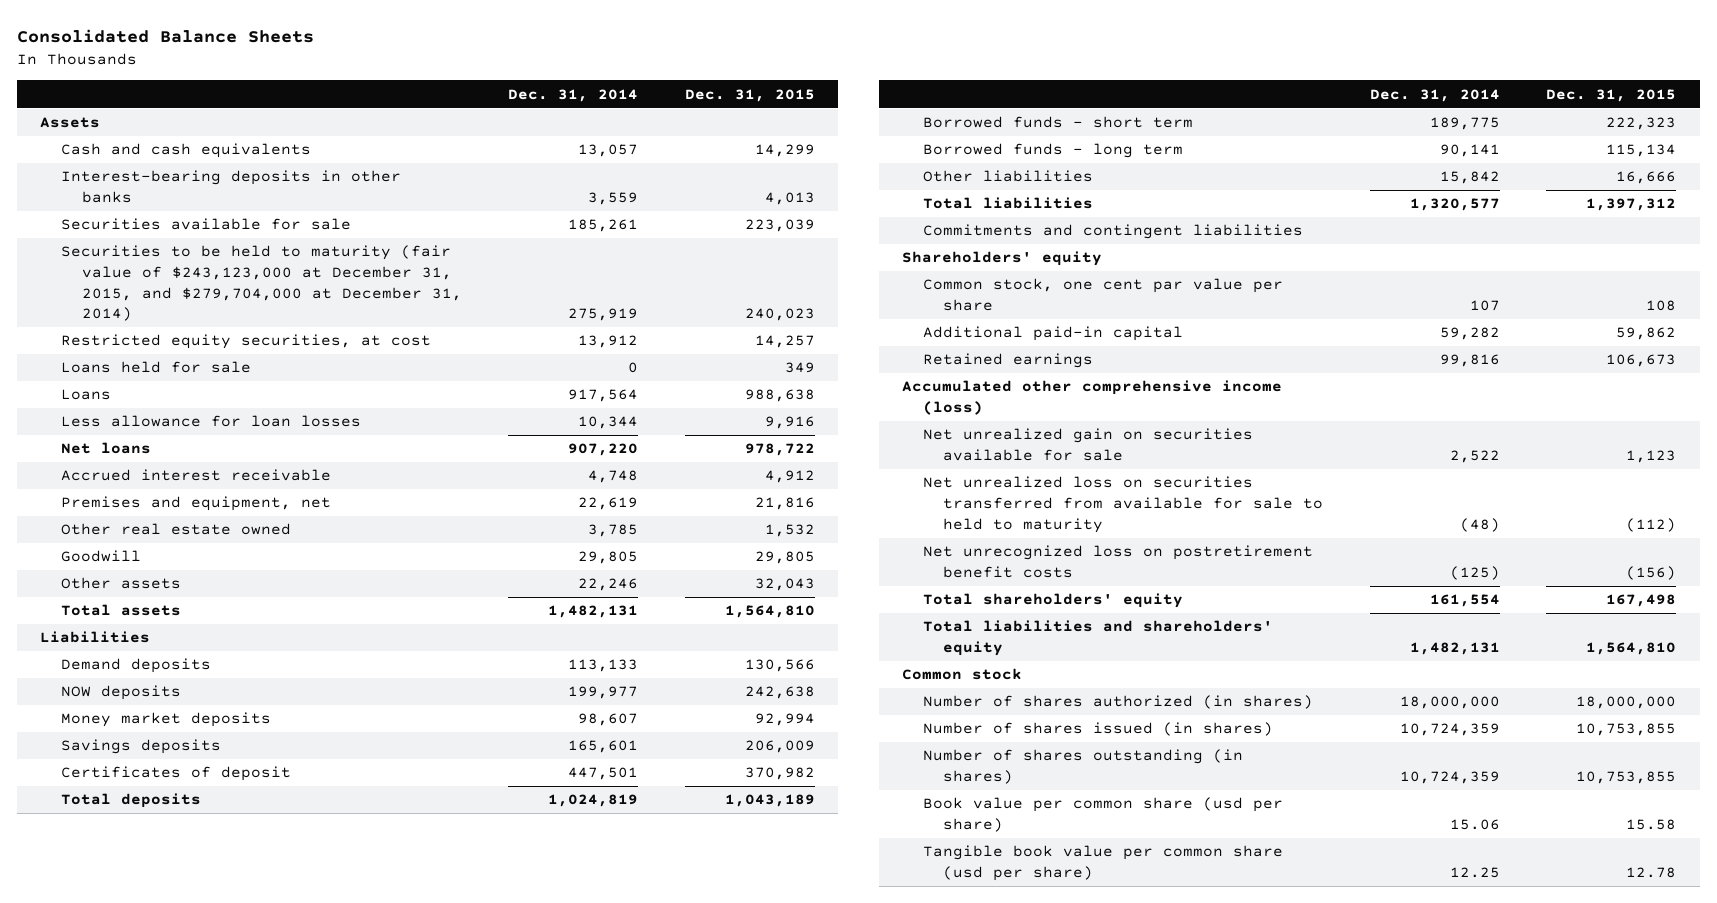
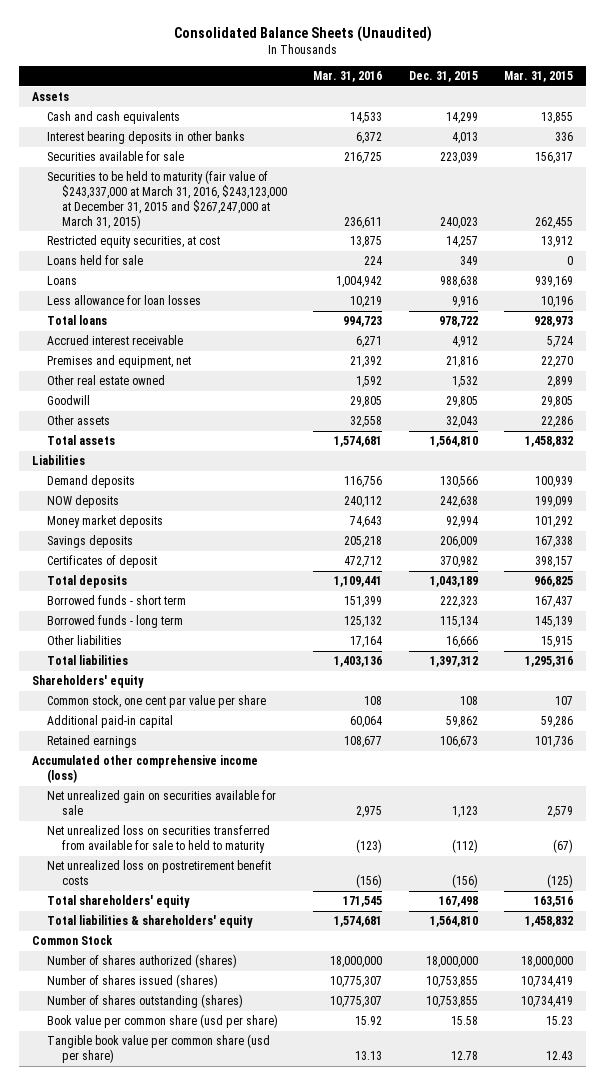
- Consolidated Balance Sheets
+ Consolidated Balance Sheets (Unaudited)
- | Dec. 31, 2014 | Dec. 31, 2015
+ | Mar. 31, 2016 | Dec. 31, 2015 | Mar. 31, 2015
- Interest-bearing deposits in other banks | 3,559 | 4,013
+ Interest bearing deposits in other banks | 6,372 | 4,013 | 336
- Securities to be held to maturity (fair value of $243,123,000 at December 31, 2015, and $279,704,000 at December 31, 2014) | 275,919 | 240,023
+ Securities to be held to maturity (fair value of $243,337,000 at March 31, 2016, $243,123,000 at December 31, 2015 and $267,247,000 at March 31, 2015) | 236,611 | 240,023 | 262,455
- Net loans | 907,220 | 978,722
+ Total loans | 994,723 | 978,722 | 928,973
- Commitments and contingent liabilities
- Net unrecognized loss on postretirement benefit costs | (125) | (156)
+ Net unrealized loss on postretirement benefit costs | (156) | (156) | (125)
- Total liabilities and shareholders' equity | 1,482,131 | 1,564,810
- Common stock
- Number of shares authorized (in shares) | 18,000,000 | 18,000,000
- Number of shares issued (in shares) | 10,724,359 | 10,753,855
- Number of shares outstanding (in shares) | 10,724,359 | 10,753,855
+ Total liabilities & shareholders' equity | 1,574,681 | 1,564,810 | 1,458,832
+ Common Stock
+ Number of shares authorized (shares) | 18,000,000 | 18,000,000 | 18,000,000
+ Number of shares issued (shares) | 10,775,307 | 10,753,855 | 10,734,419
+ Number of shares outstanding (shares) | 10,775,307 | 10,753,855 | 10,734,419

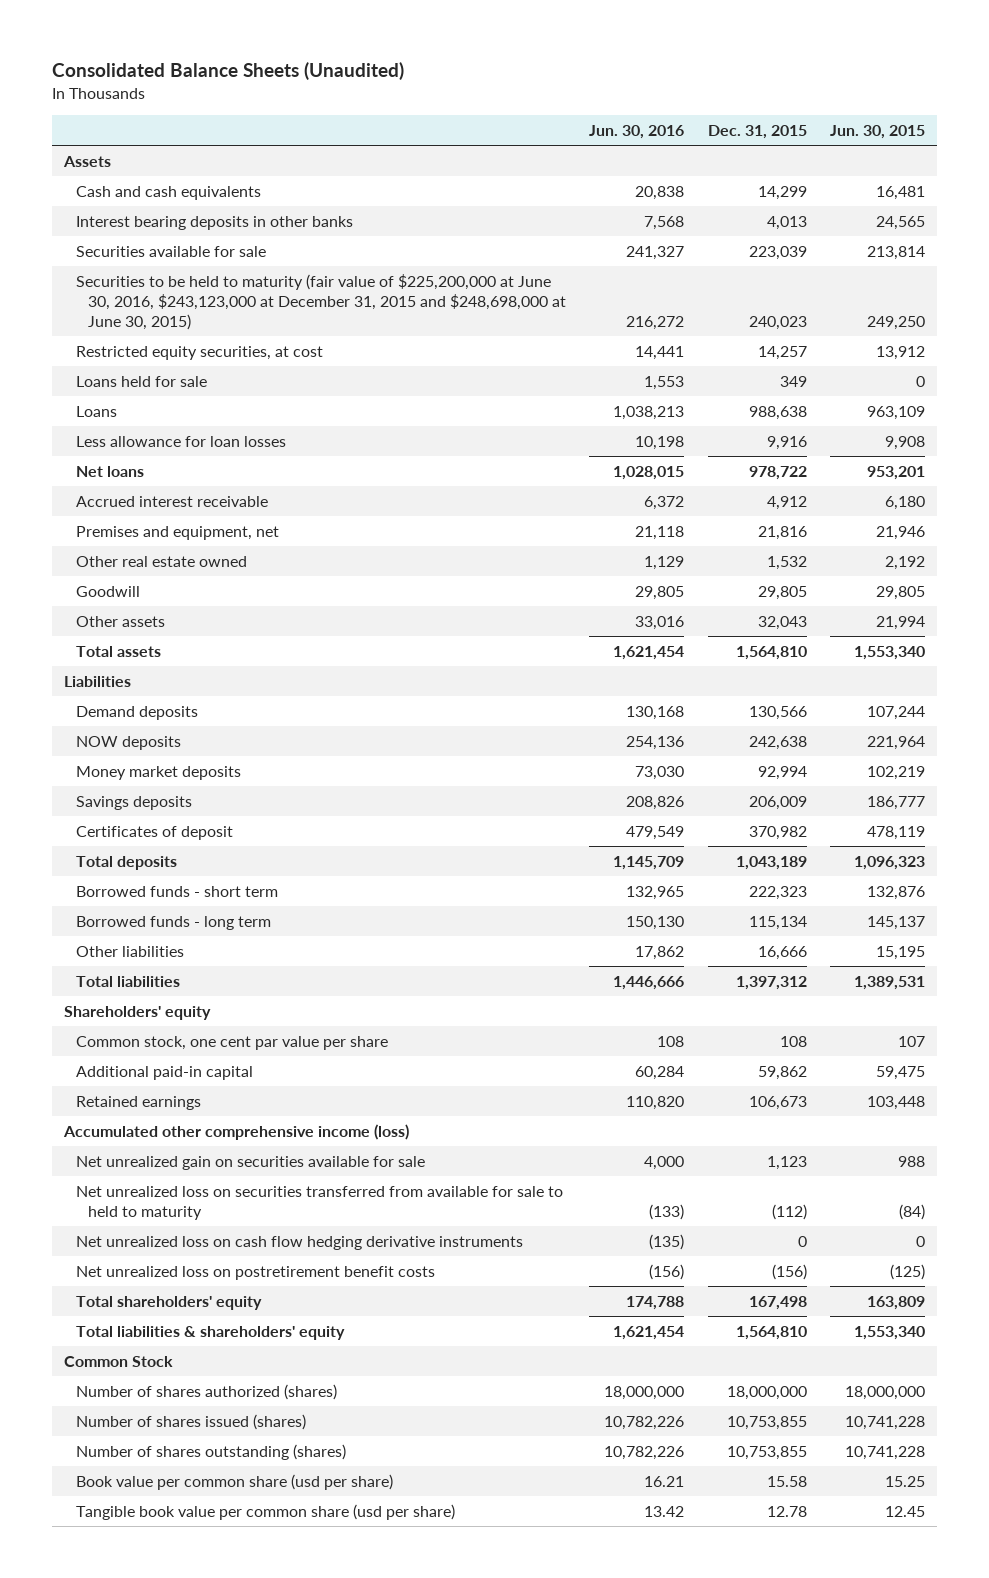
- | Mar. 31, 2016 | Dec. 31, 2015 | Mar. 31, 2015
+ | Jun. 30, 2016 | Dec. 31, 2015 | Jun. 30, 2015
- Securities to be held to maturity (fair value of $243,337,000 at March 31, 2016, $243,123,000 at December 31, 2015 and $267,247,000 at March 31, 2015) | 236,611 | 240,023 | 262,455
+ Securities to be held to maturity (fair value of $225,200,000 at June 30, 2016, $243,123,000 at December 31, 2015 and $248,698,000 at June 30, 2015) | 216,272 | 240,023 | 249,250
- Total loans | 994,723 | 978,722 | 928,973
+ Net loans | 1,028,015 | 978,722 | 953,201
+ Net unrealized loss on cash flow hedging derivative instruments | (135) | 0 | 0

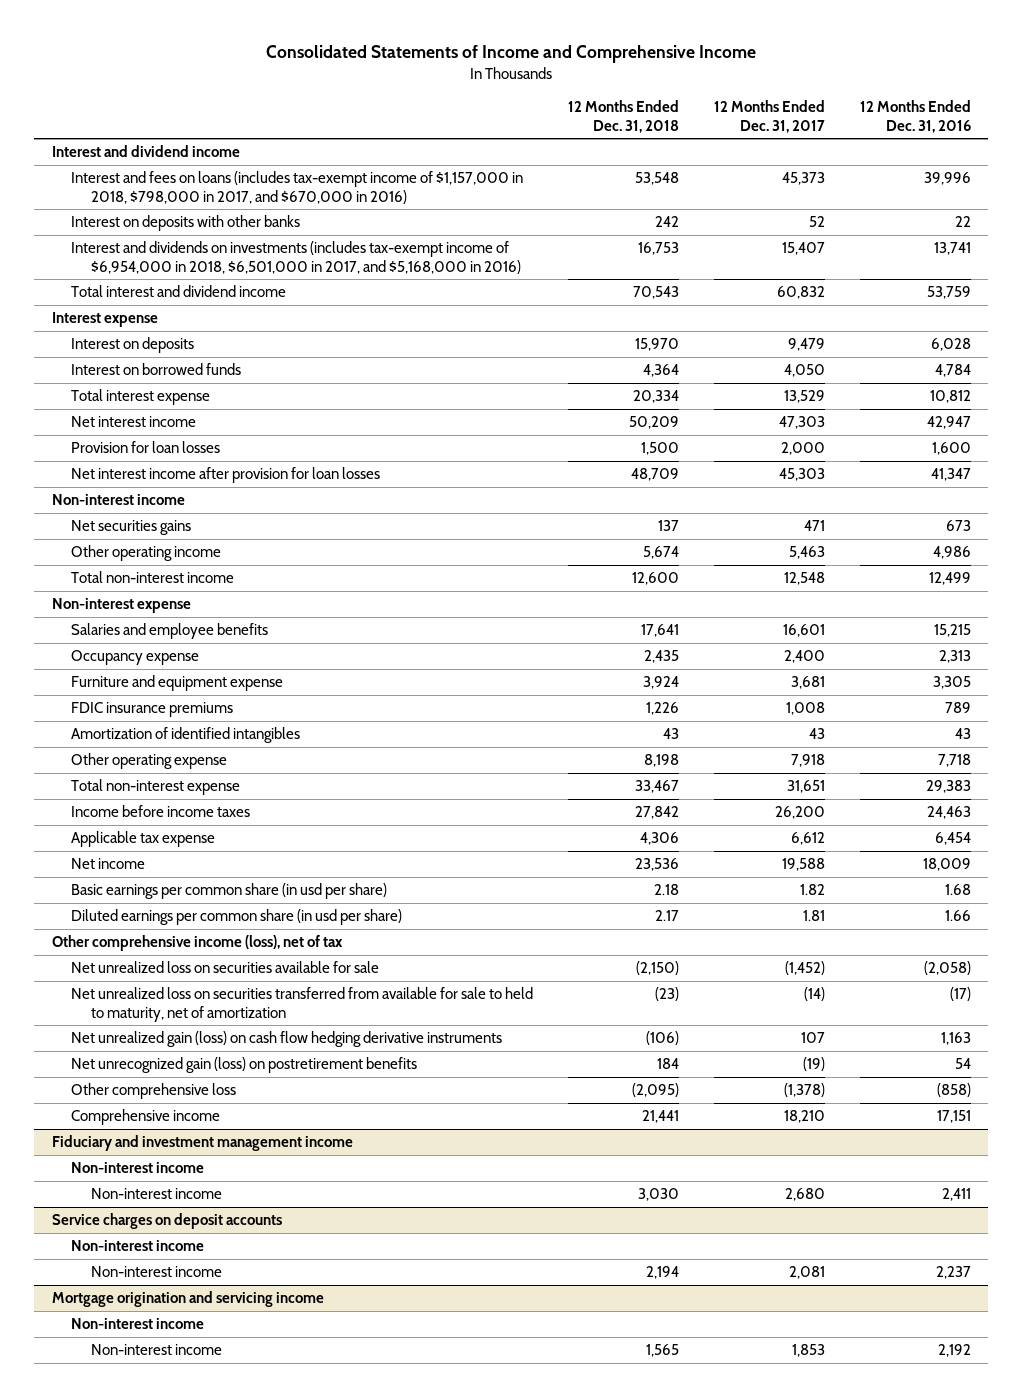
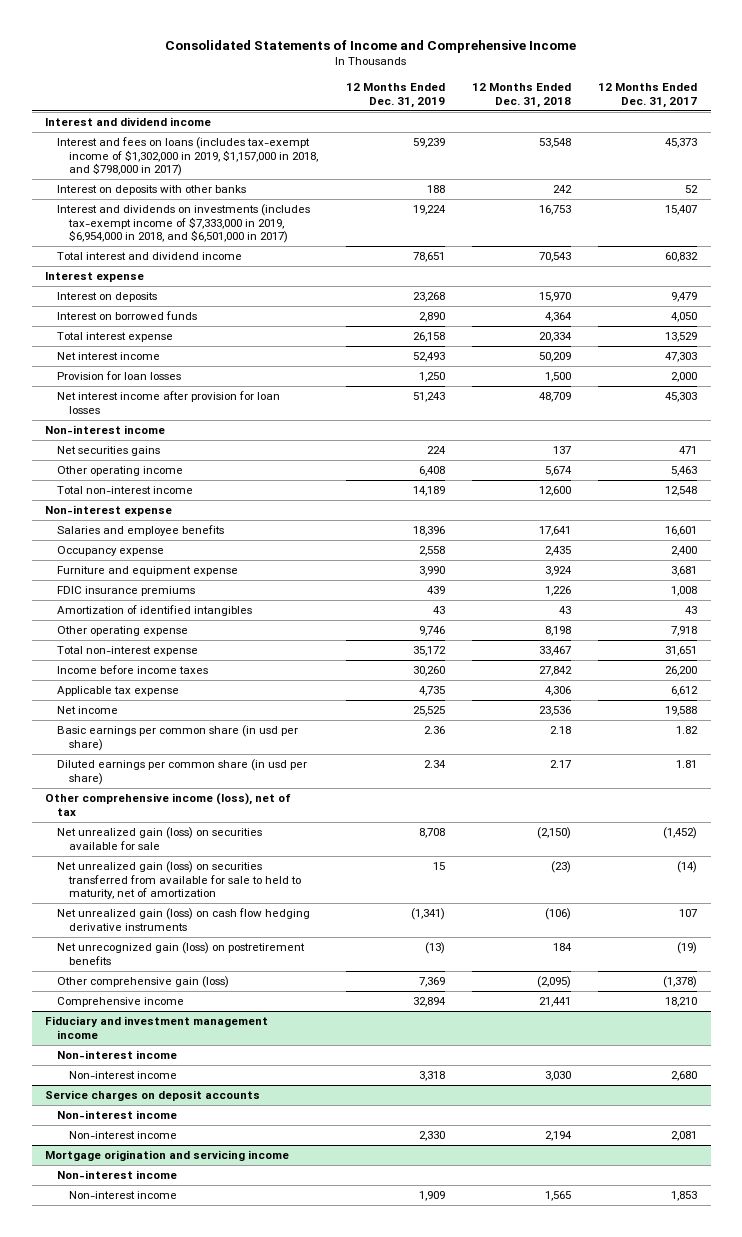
- | 12 Months Ended Dec. 31, 2018 | 12 Months Ended Dec. 31, 2017 | 12 Months Ended Dec. 31, 2016
+ | 12 Months Ended Dec. 31, 2019 | 12 Months Ended Dec. 31, 2018 | 12 Months Ended Dec. 31, 2017
- Interest and fees on loans (includes tax-exempt income of $1,157,000 in 2018, $798,000 in 2017, and $670,000 in 2016) | 53,548 | 45,373 | 39,996
+ Interest and fees on loans (includes tax-exempt income of $1,302,000 in 2019, $1,157,000 in 2018, and $798,000 in 2017) | 59,239 | 53,548 | 45,373
- Interest and dividends on investments (includes tax-exempt income of $6,954,000 in 2018, $6,501,000 in 2017, and $5,168,000 in 2016) | 16,753 | 15,407 | 13,741
+ Interest and dividends on investments (includes tax-exempt income of $7,333,000 in 2019, $6,954,000 in 2018, and $6,501,000 in 2017) | 19,224 | 16,753 | 15,407
- Net unrealized loss on securities available for sale | (2,150) | (1,452) | (2,058)
- Net unrealized loss on securities transferred from available for sale to held to maturity, net of amortization | (23) | (14) | (17)
+ Net unrealized gain (loss) on securities available for sale | 8,708 | (2,150) | (1,452)
+ Net unrealized gain (loss) on securities transferred from available for sale to held to maturity, net of amortization | 15 | (23) | (14)
- Other comprehensive loss | (2,095) | (1,378) | (858)
+ Other comprehensive gain (loss) | 7,369 | (2,095) | (1,378)

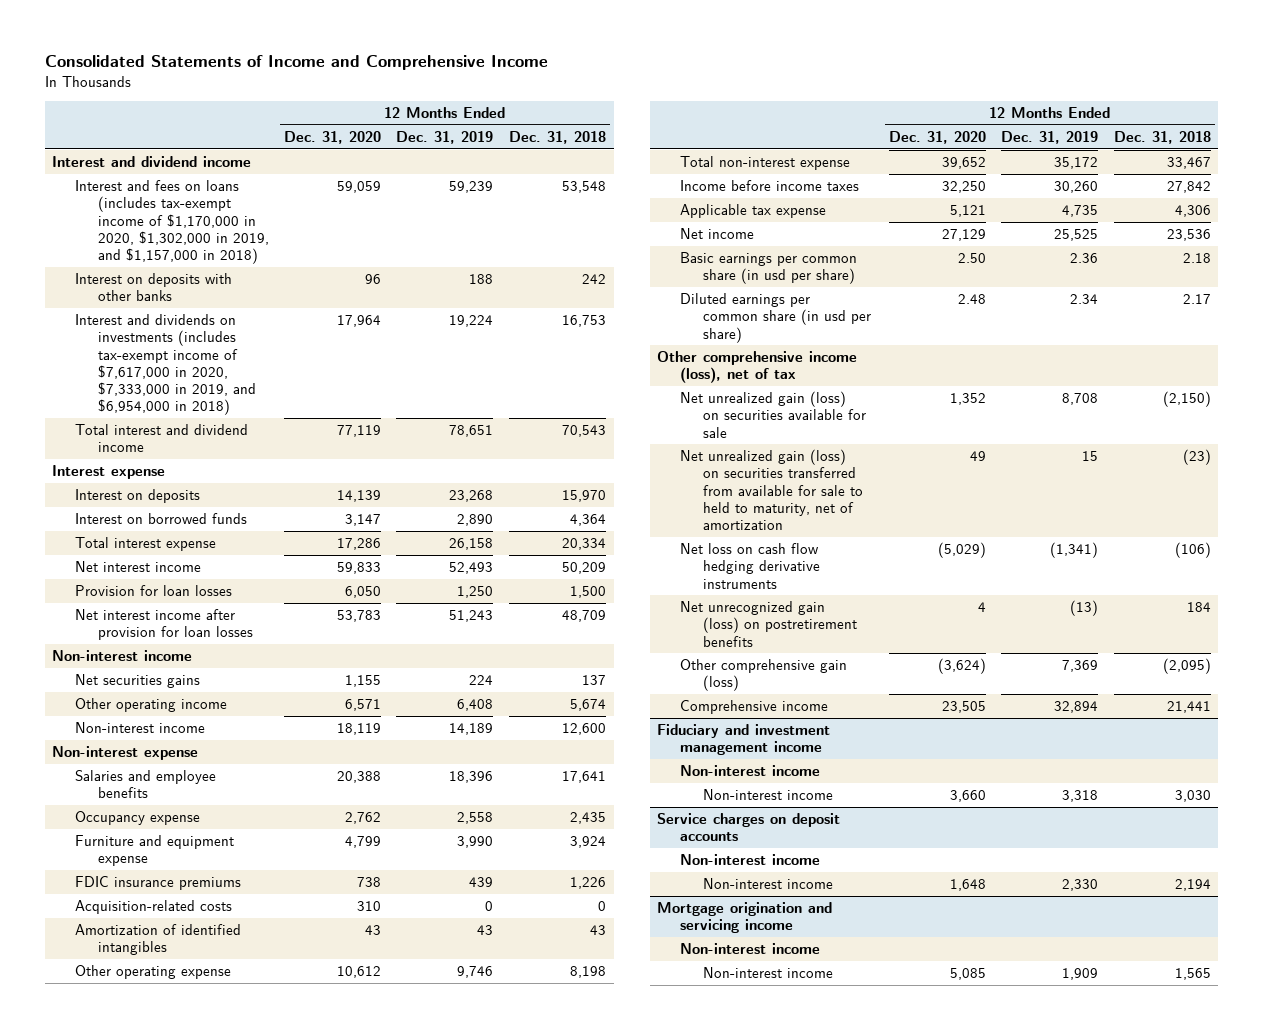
- | 12 Months Ended Dec. 31, 2019 | 12 Months Ended Dec. 31, 2018 | 12 Months Ended Dec. 31, 2017
+ | 12 Months Ended Dec. 31, 2020 | 12 Months Ended Dec. 31, 2019 | 12 Months Ended Dec. 31, 2018
- Interest and fees on loans (includes tax-exempt income of $1,302,000 in 2019, $1,157,000 in 2018, and $798,000 in 2017) | 59,239 | 53,548 | 45,373
+ Interest and fees on loans (includes tax-exempt income of $1,170,000 in 2020, $1,302,000 in 2019, and $1,157,000 in 2018) | 59,059 | 59,239 | 53,548
- Interest and dividends on investments (includes tax-exempt income of $7,333,000 in 2019, $6,954,000 in 2018, and $6,501,000 in 2017) | 19,224 | 16,753 | 15,407
+ Interest and dividends on investments (includes tax-exempt income of $7,617,000 in 2020, $7,333,000 in 2019, and $6,954,000 in 2018) | 17,964 | 19,224 | 16,753
- Total non-interest income | 14,189 | 12,600 | 12,548
+ Non-interest income | 18,119 | 14,189 | 12,600
+ Acquisition-related costs | 310 | 0 | 0
- Net unrealized gain (loss) on cash flow hedging derivative instruments | (1,341) | (106) | 107
+ Net loss on cash flow hedging derivative instruments | (5,029) | (1,341) | (106)

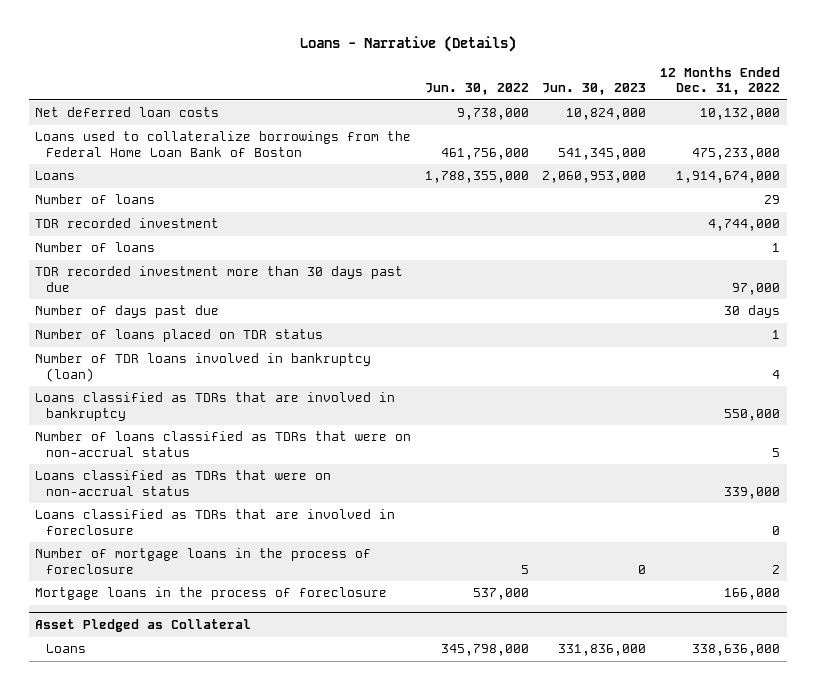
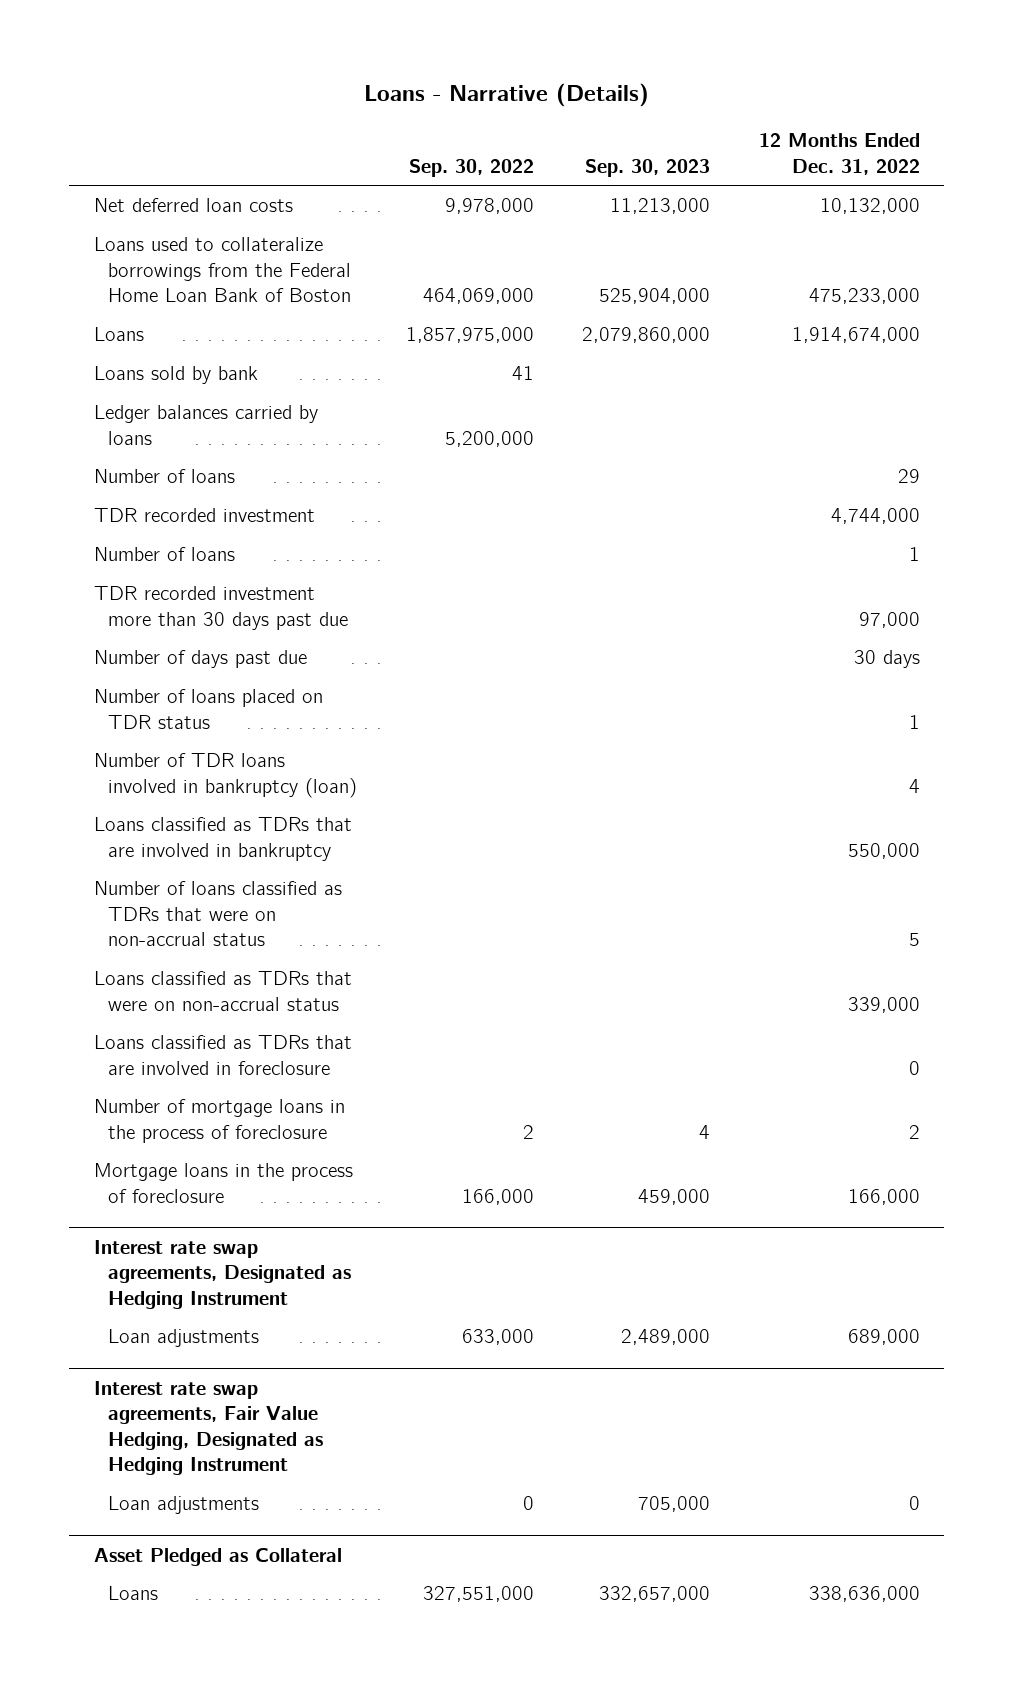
- | Jun. 30, 2022 | Jun. 30, 2023 | 12 Months Ended Dec. 31, 2022
+ | Sep. 30, 2022 | Sep. 30, 2023 | 12 Months Ended Dec. 31, 2022
+ Loans sold by bank | 41 | |
+ Ledger balances carried by loans | 5,200,000 | |
+ Interest rate swap agreements, Designated as Hedging Instrument
+ Loan adjustments | 633,000 | 2,489,000 | 689,000
+ Interest rate swap agreements, Fair Value Hedging, Designated as Hedging Instrument
+ Loan adjustments | 0 | 705,000 | 0

